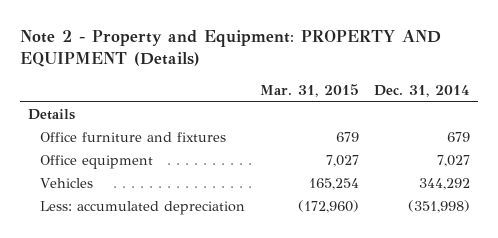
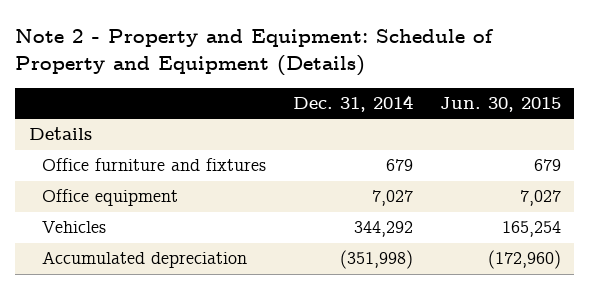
- Note 2 - Property and Equipment: PROPERTY AND EQUIPMENT (Details)
+ Note 2 - Property and Equipment: Schedule of Property and Equipment (Details)
- | Mar. 31, 2015 | Dec. 31, 2014
+ | Dec. 31, 2014 | Jun. 30, 2015
- Less: accumulated depreciation | (172,960) | (351,998)
+ Accumulated depreciation | (351,998) | (172,960)

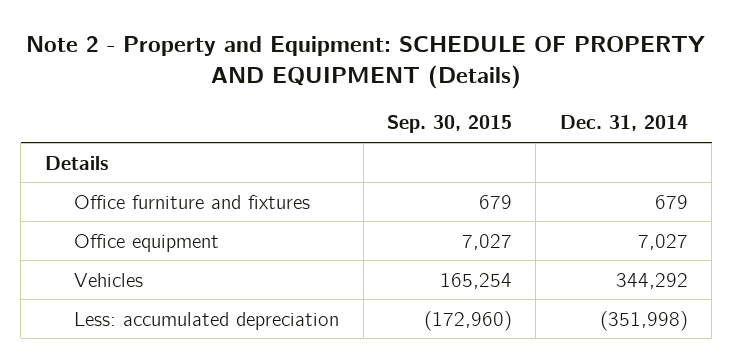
- Note 2 - Property and Equipment: Schedule of Property and Equipment (Details)
+ Note 2 - Property and Equipment: SCHEDULE OF PROPERTY AND EQUIPMENT (Details)
- | Dec. 31, 2014 | Jun. 30, 2015
+ | Sep. 30, 2015 | Dec. 31, 2014
- Accumulated depreciation | (351,998) | (172,960)
+ Less: accumulated depreciation | (172,960) | (351,998)

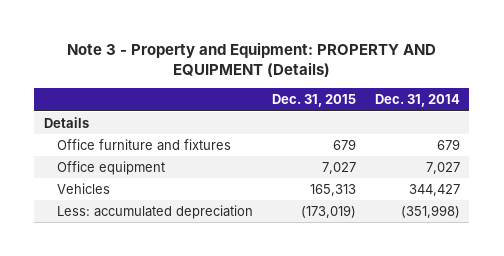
- Note 2 - Property and Equipment: SCHEDULE OF PROPERTY AND EQUIPMENT (Details)
+ Note 3 - Property and Equipment: PROPERTY AND EQUIPMENT (Details)
- | Sep. 30, 2015 | Dec. 31, 2014
+ | Dec. 31, 2015 | Dec. 31, 2014
- Vehicles | 165,254 | 344,292
+ Vehicles | 165,313 | 344,427

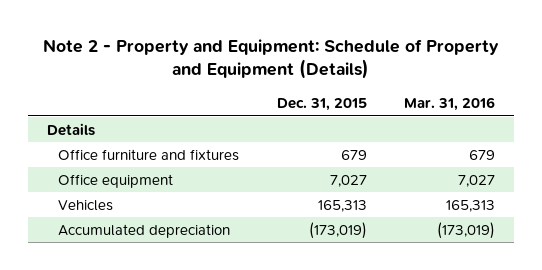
- Note 3 - Property and Equipment: PROPERTY AND EQUIPMENT (Details)
+ Note 2 - Property and Equipment: Schedule of Property and Equipment (Details)
- | Dec. 31, 2015 | Dec. 31, 2014
+ | Dec. 31, 2015 | Mar. 31, 2016
- Less: accumulated depreciation | (173,019) | (351,998)
+ Accumulated depreciation | (173,019) | (173,019)

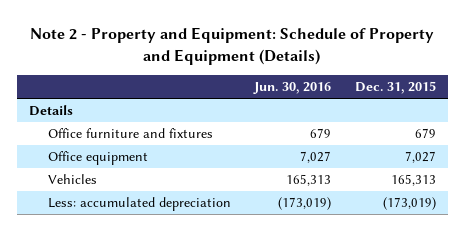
- | Dec. 31, 2015 | Mar. 31, 2016
+ | Jun. 30, 2016 | Dec. 31, 2015
- Accumulated depreciation | (173,019) | (173,019)
+ Less: accumulated depreciation | (173,019) | (173,019)

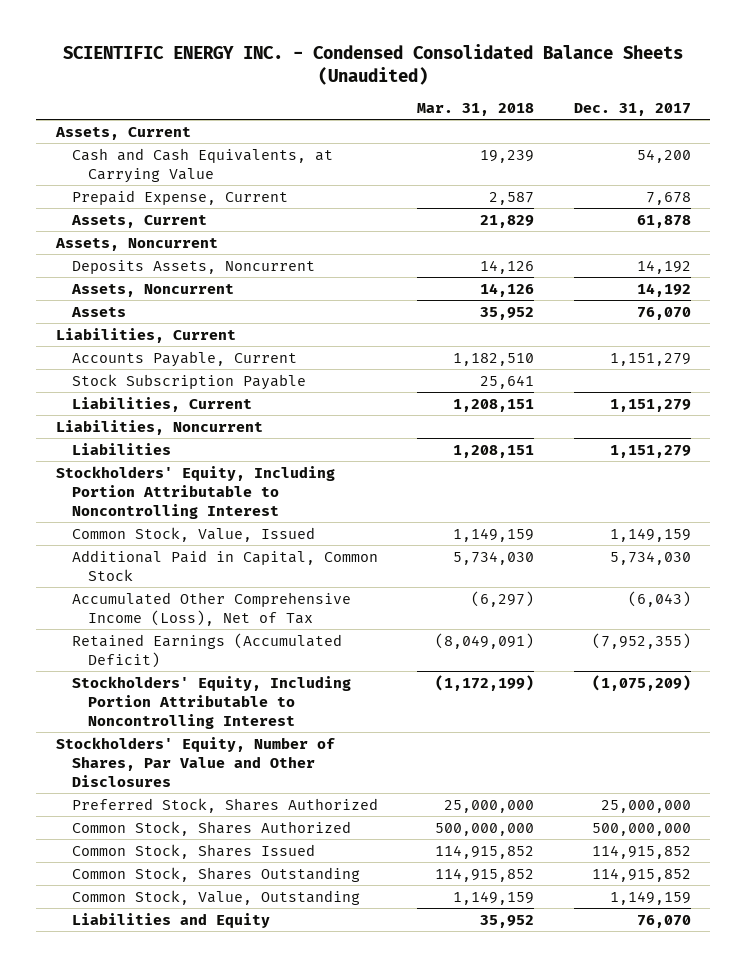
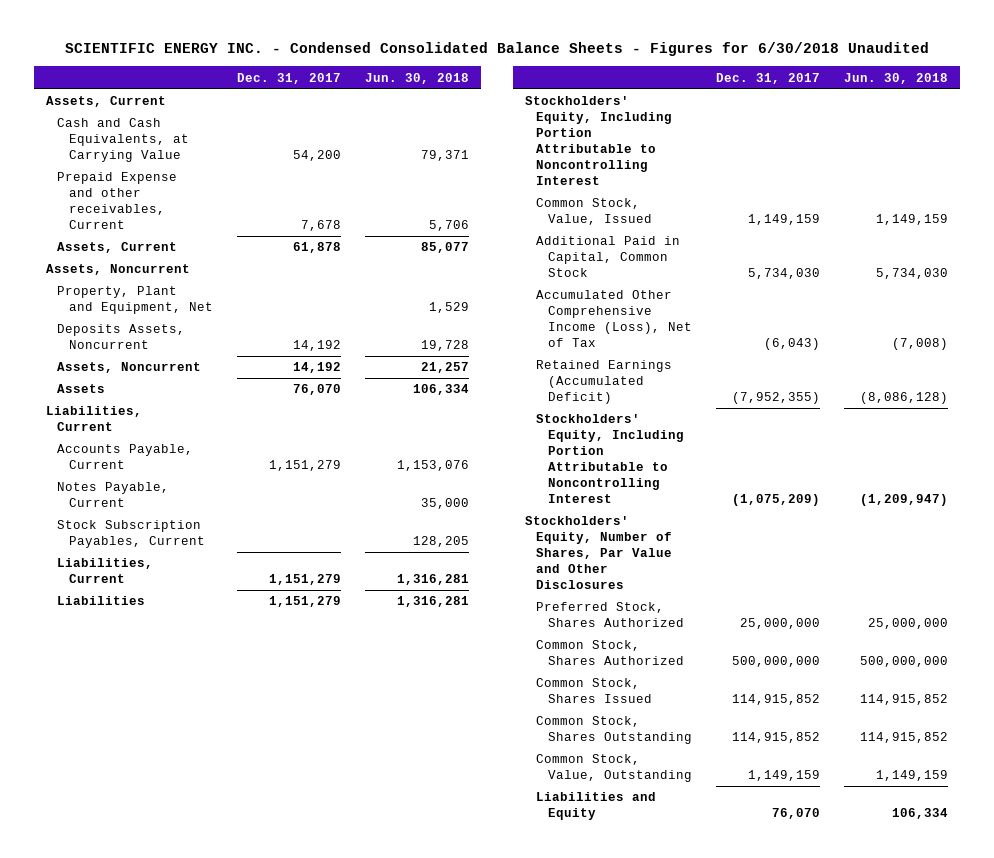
- SCIENTIFIC ENERGY INC. - Condensed Consolidated Balance Sheets (Unaudited)
+ SCIENTIFIC ENERGY INC. - Condensed Consolidated Balance Sheets - Figures for 6/30/2018 Unaudited
- | Mar. 31, 2018 | Dec. 31, 2017
+ | Dec. 31, 2017 | Jun. 30, 2018
- Prepaid Expense, Current | 2,587 | 7,678
+ Prepaid Expense and other receivables, Current | 7,678 | 5,706
+ Property, Plant and Equipment, Net | | 1,529
- Stock Subscription Payable | 25,641 |
+ Notes Payable, Current | | 35,000
+ Stock Subscription Payables, Current | | 128,205
- Liabilities, Noncurrent

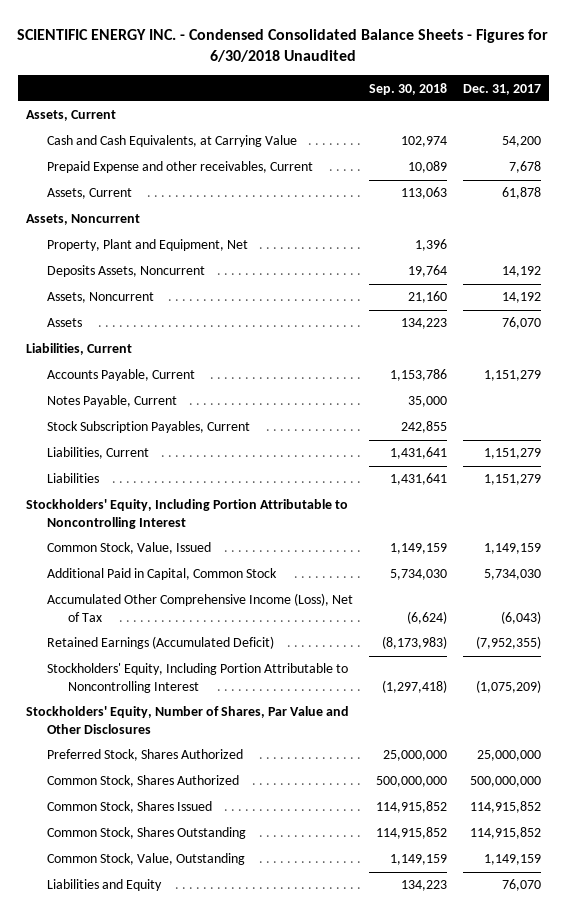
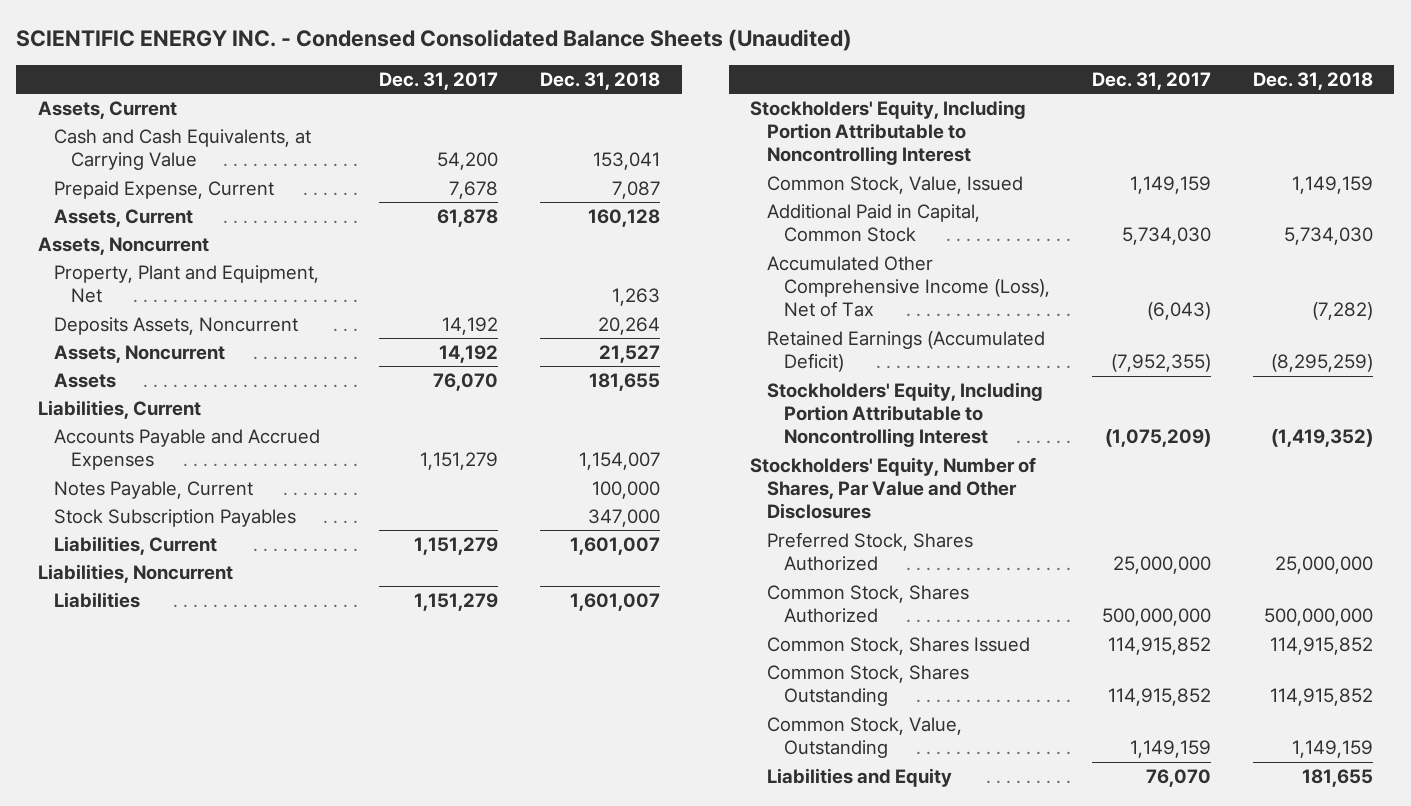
- SCIENTIFIC ENERGY INC. - Condensed Consolidated Balance Sheets - Figures for 6/30/2018 Unaudited
+ SCIENTIFIC ENERGY INC. - Condensed Consolidated Balance Sheets (Unaudited)
- | Sep. 30, 2018 | Dec. 31, 2017
+ | Dec. 31, 2017 | Dec. 31, 2018
- Prepaid Expense and other receivables, Current | 10,089 | 7,678
+ Prepaid Expense, Current | 7,678 | 7,087
- Accounts Payable, Current | 1,153,786 | 1,151,279
+ Accounts Payable and Accrued Expenses | 1,151,279 | 1,154,007
- Stock Subscription Payables, Current | 242,855 |
+ Stock Subscription Payables | | 347,000
+ Liabilities, Noncurrent

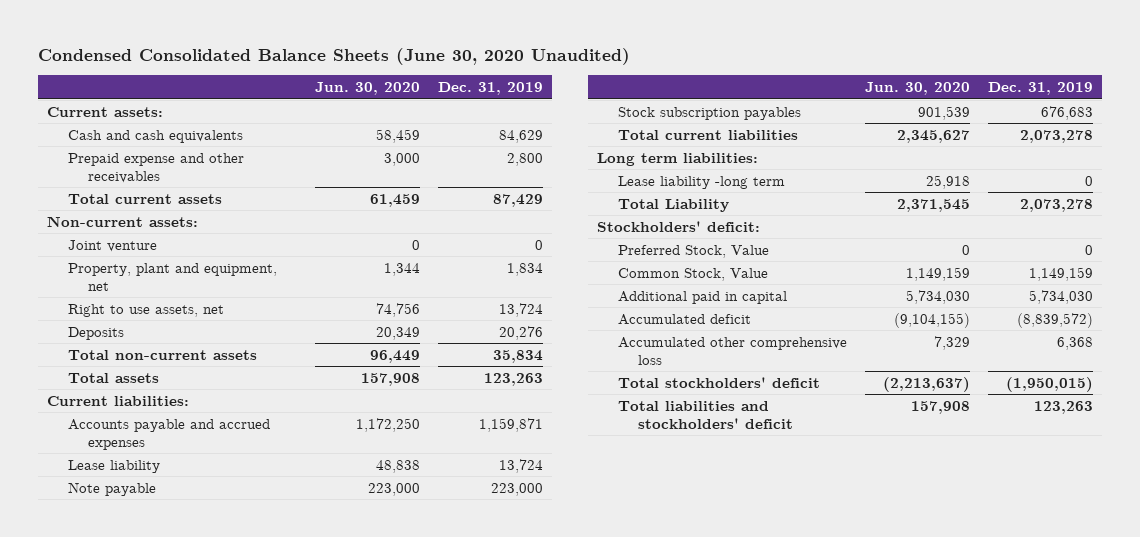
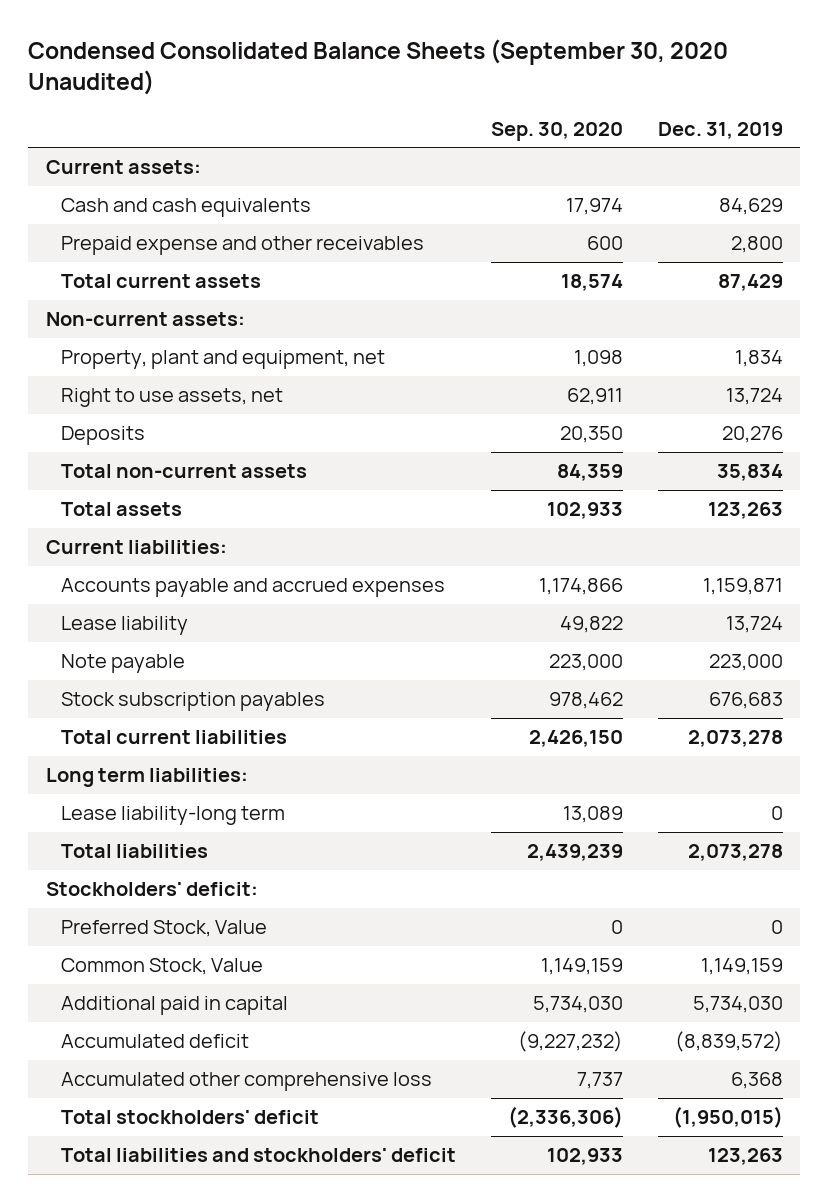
- Condensed Consolidated Balance Sheets (June 30, 2020 Unaudited)
+ Condensed Consolidated Balance Sheets (September 30, 2020 Unaudited)
- | Jun. 30, 2020 | Dec. 31, 2019
+ | Sep. 30, 2020 | Dec. 31, 2019
- Joint venture | 0 | 0
- Lease liability -long term | 25,918 | 0
- Total Liability | 2,371,545 | 2,073,278
+ Lease liability-long term | 13,089 | 0
+ Total liabilities | 2,439,239 | 2,073,278

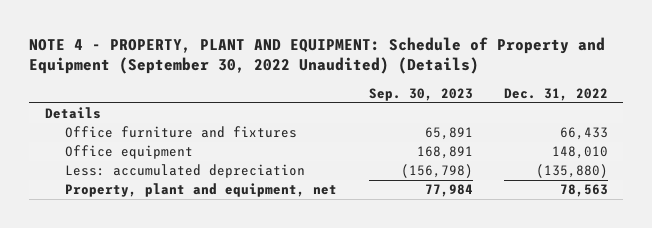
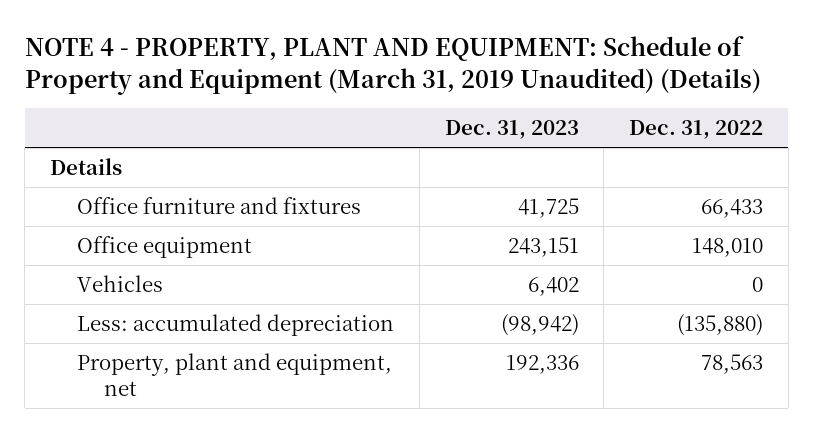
- NOTE 4 - PROPERTY, PLANT AND EQUIPMENT: Schedule of Property and Equipment (September 30, 2022 Unaudited) (Details)
+ NOTE 4 - PROPERTY, PLANT AND EQUIPMENT: Schedule of Property and Equipment (March 31, 2019 Unaudited) (Details)
- | Sep. 30, 2023 | Dec. 31, 2022
+ | Dec. 31, 2023 | Dec. 31, 2022
+ Vehicles | 6,402 | 0

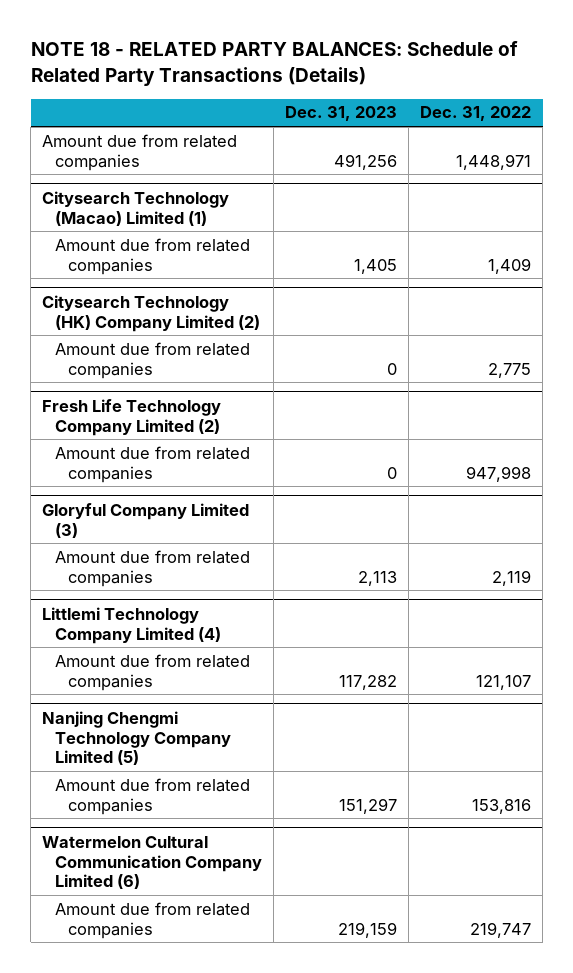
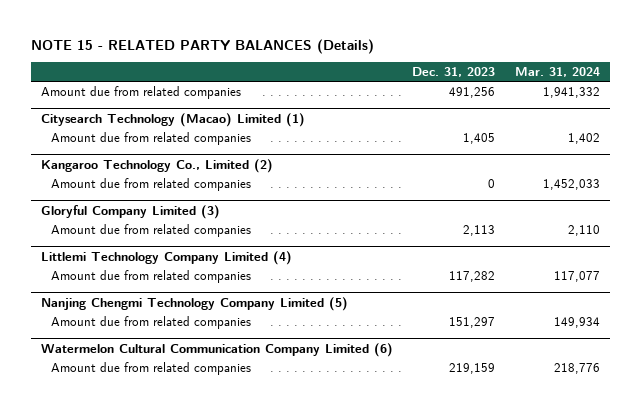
- NOTE 18 - RELATED PARTY BALANCES: Schedule of Related Party Transactions (Details)
+ NOTE 15 - RELATED PARTY BALANCES (Details)
- | Dec. 31, 2023 | Dec. 31, 2022
+ | Dec. 31, 2023 | Mar. 31, 2024
- Citysearch Technology (HK) Company Limited (2)
- Amount due from related companies | 0 | 2,775
- Fresh Life Technology Company Limited (2)
+ Kangaroo Technology Co., Limited (2)

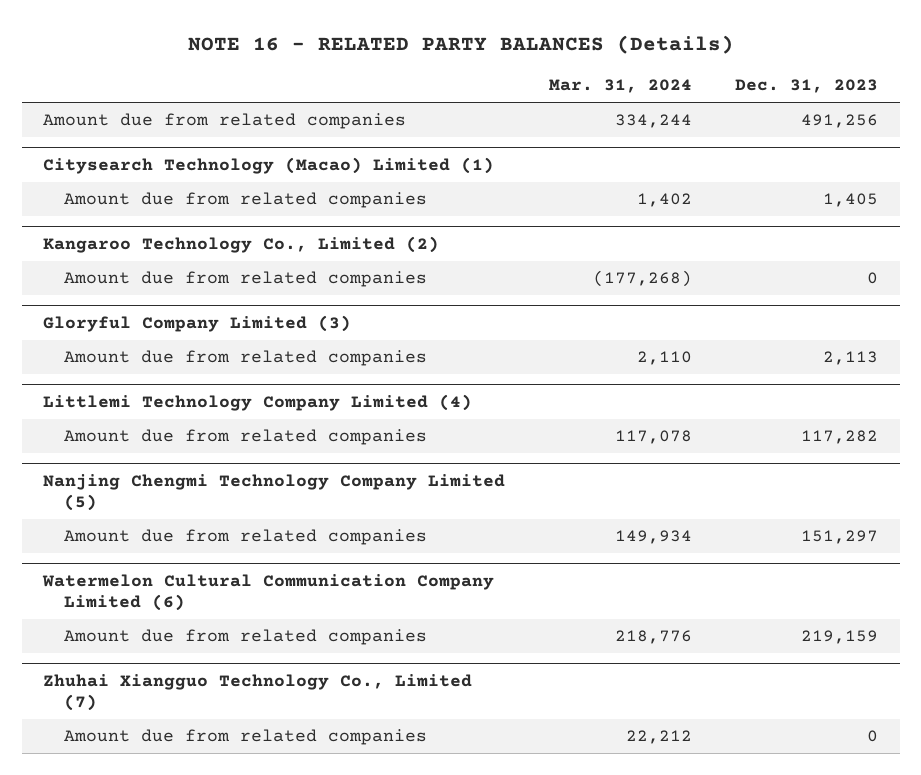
- NOTE 15 - RELATED PARTY BALANCES (Details)
+ NOTE 16 - RELATED PARTY BALANCES (Details)
- | Dec. 31, 2023 | Mar. 31, 2024
+ | Mar. 31, 2024 | Dec. 31, 2023
- Amount due from related companies | 491,256 | 1,941,332
+ Amount due from related companies | 334,244 | 491,256
@ Kangaroo Technology Co., Limited (2)
- Amount due from related companies | 0 | 1,452,033
+ Amount due from related companies | (177,268) | 0
@ Littlemi Technology Company Limited (4)
- Amount due from related companies | 117,282 | 117,077
+ Amount due from related companies | 117,078 | 117,282
+ Zhuhai Xiangguo Technology Co., Limited (7)
+ Amount due from related companies | 22,212 | 0

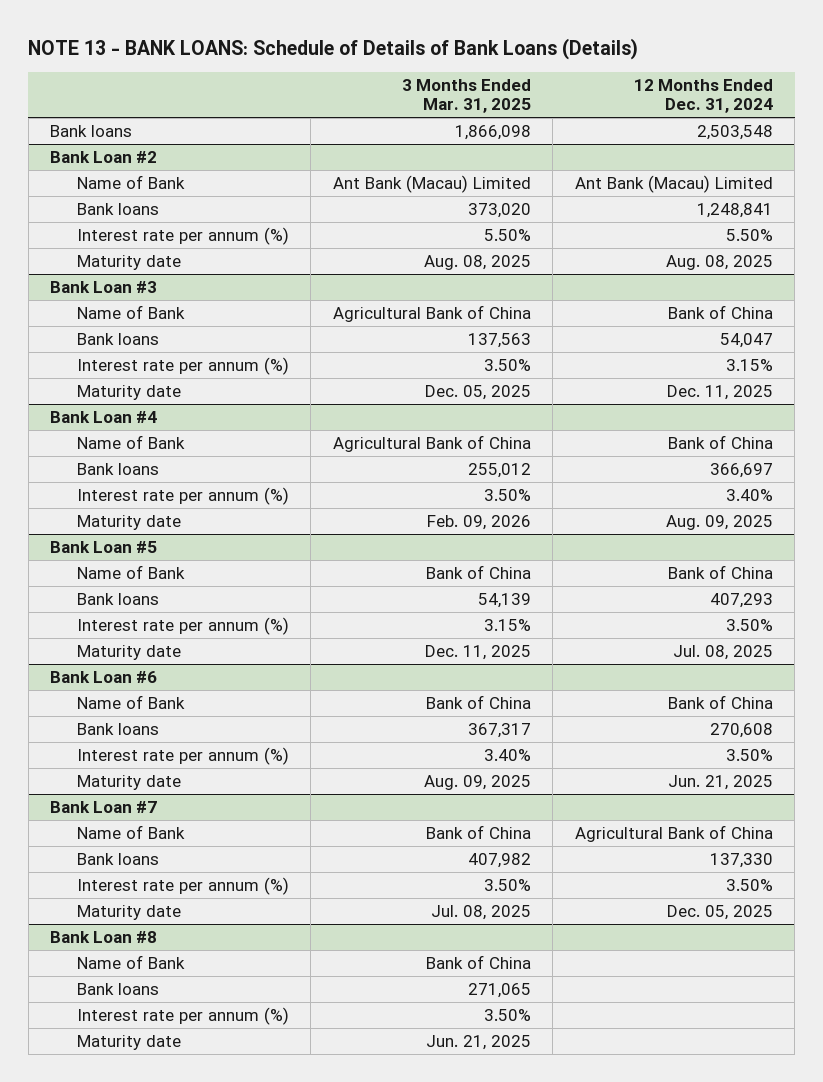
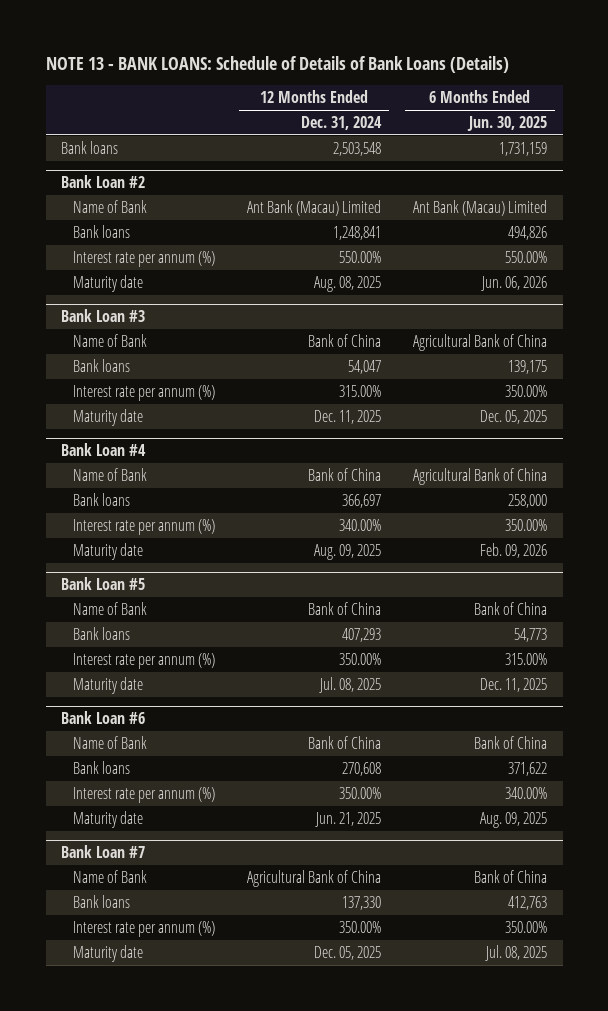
- | 3 Months Ended Mar. 31, 2025 | 12 Months Ended Dec. 31, 2024
+ | 12 Months Ended Dec. 31, 2024 | 6 Months Ended Jun. 30, 2025
@ Bank Loan #2
- Interest rate per annum (%) | 5.50% | 5.50%
+ Interest rate per annum (%) | 550.00% | 550.00%
@ Bank Loan #3
- Interest rate per annum (%) | 3.50% | 3.15%
+ Interest rate per annum (%) | 315.00% | 350.00%
@ Bank Loan #4
- Interest rate per annum (%) | 3.50% | 3.40%
+ Interest rate per annum (%) | 340.00% | 350.00%
@ Bank Loan #5
- Interest rate per annum (%) | 3.15% | 3.50%
+ Interest rate per annum (%) | 350.00% | 315.00%
@ Bank Loan #6
- Interest rate per annum (%) | 3.40% | 3.50%
+ Interest rate per annum (%) | 350.00% | 340.00%
@ Bank Loan #7
- Interest rate per annum (%) | 3.50% | 3.50%
+ Interest rate per annum (%) | 350.00% | 350.00%
- Bank Loan #8
- Name of Bank | Bank of China |
- Bank loans | 271,065 |
- Interest rate per annum (%) | 3.50% |
- Maturity date | Jun. 21, 2025 |

